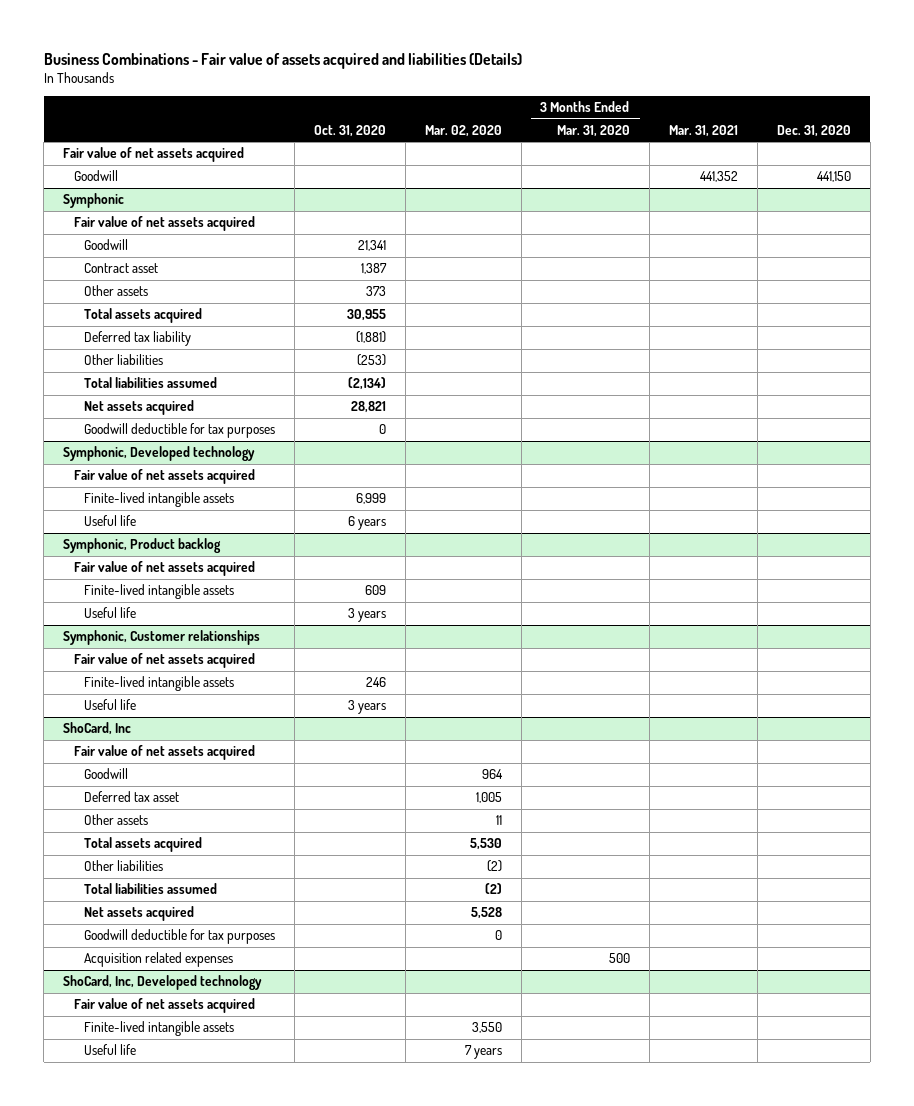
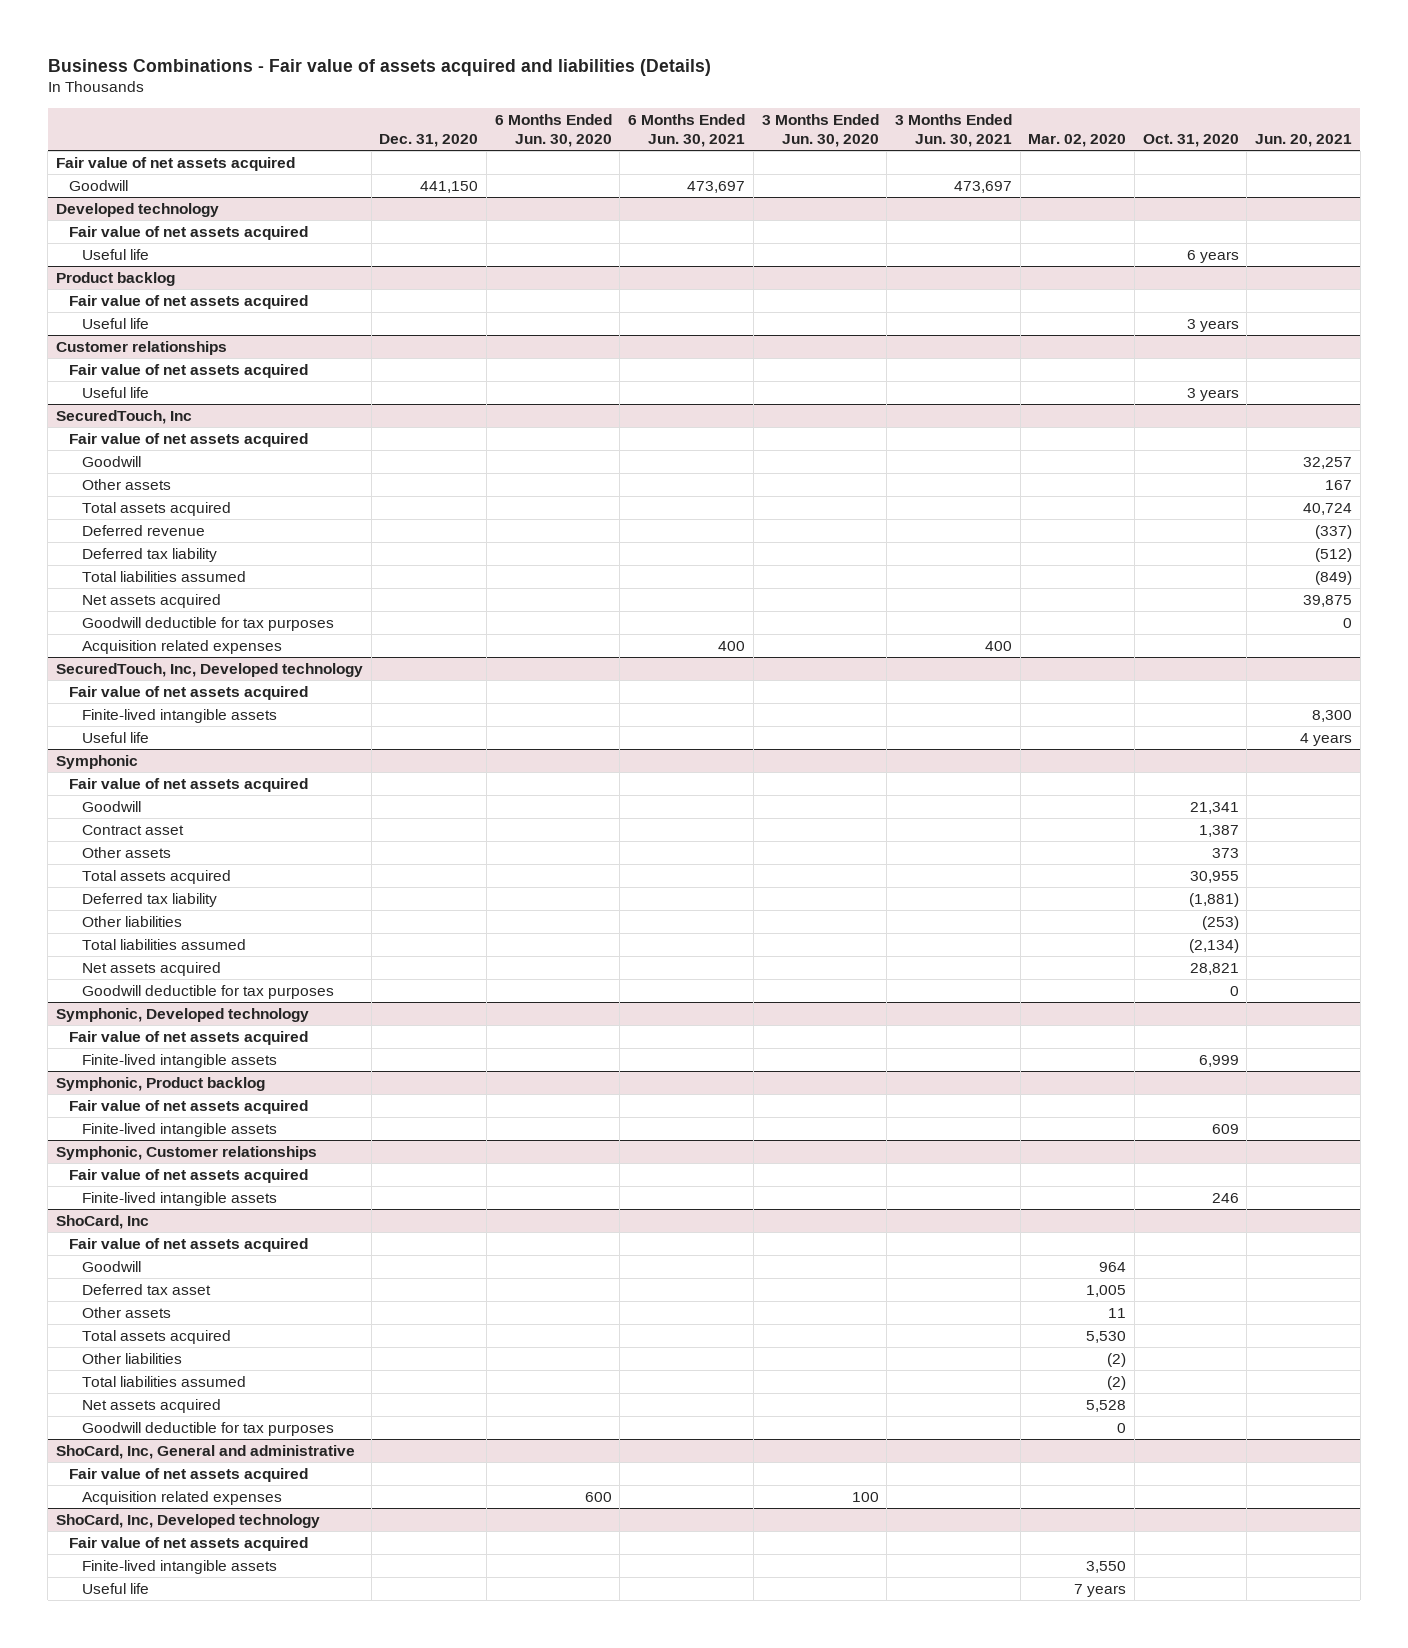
- | Oct. 31, 2020 | Mar. 02, 2020 | 3 Months Ended Mar. 31, 2020 | Mar. 31, 2021 | Dec. 31, 2020
+ | Dec. 31, 2020 | 6 Months Ended Jun. 30, 2020 | 6 Months Ended Jun. 30, 2021 | 3 Months Ended Jun. 30, 2020 | 3 Months Ended Jun. 30, 2021 | Mar. 02, 2020 | Oct. 31, 2020 | Jun. 20, 2021
+ Developed technology
+ Fair value of net assets acquired
+ Useful life | | | | | | | 6 years |
+ Product backlog
+ Fair value of net assets acquired
+ Useful life | | | | | | | 3 years |
+ Customer relationships
+ Fair value of net assets acquired
+ Useful life | | | | | | | 3 years |
+ SecuredTouch, Inc
+ Fair value of net assets acquired
+ Goodwill | | | | | | | | 32,257
+ Other assets | | | | | | | | 167
+ Total assets acquired | | | | | | | | 40,724
+ Deferred revenue | | | | | | | | (337)
+ Deferred tax liability | | | | | | | | (512)
+ Total liabilities assumed | | | | | | | | (849)
+ Net assets acquired | | | | | | | | 39,875
+ Goodwill deductible for tax purposes | | | | | | | | 0
+ Acquisition related expenses | | | 400 | | 400 | | |
+ SecuredTouch, Inc, Developed technology
+ Fair value of net assets acquired
+ Finite-lived intangible assets | | | | | | | | 8,300
+ Useful life | | | | | | | | 4 years
@ Symphonic, Developed technology
- Useful life | 6 years | | | |
@ Symphonic, Product backlog
- Useful life | 3 years | | | |
@ Symphonic, Customer relationships
- Useful life | 3 years | | | |
@ ShoCard, Inc
- Acquisition related expenses | | | 500 | |
+ ShoCard, Inc, General and administrative
+ Fair value of net assets acquired
+ Acquisition related expenses | | 600 | | 100 | | | |

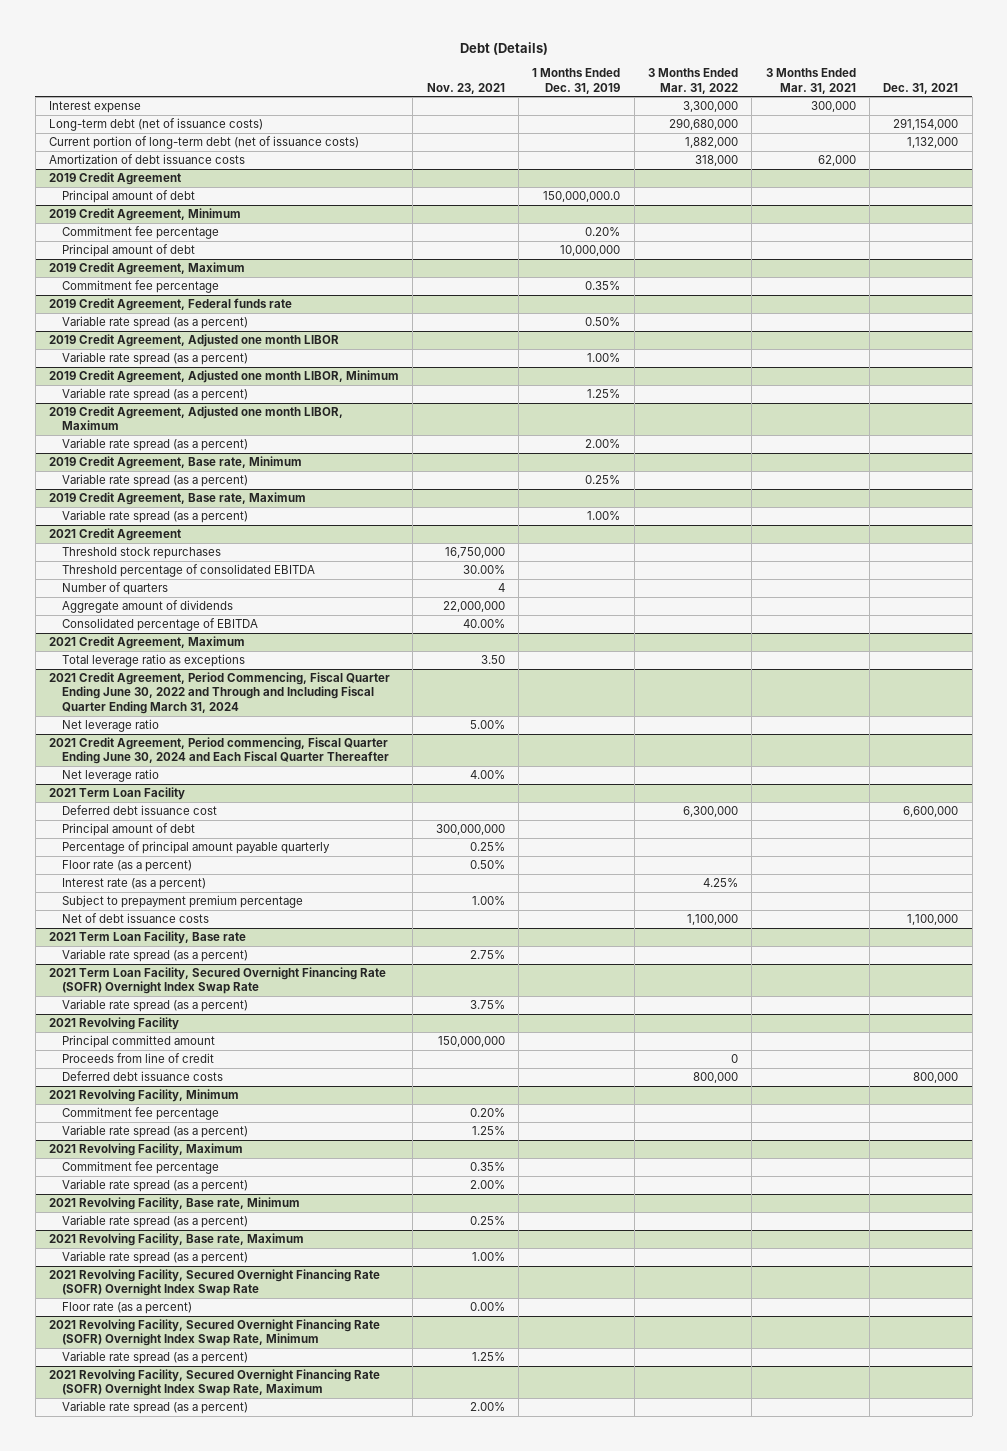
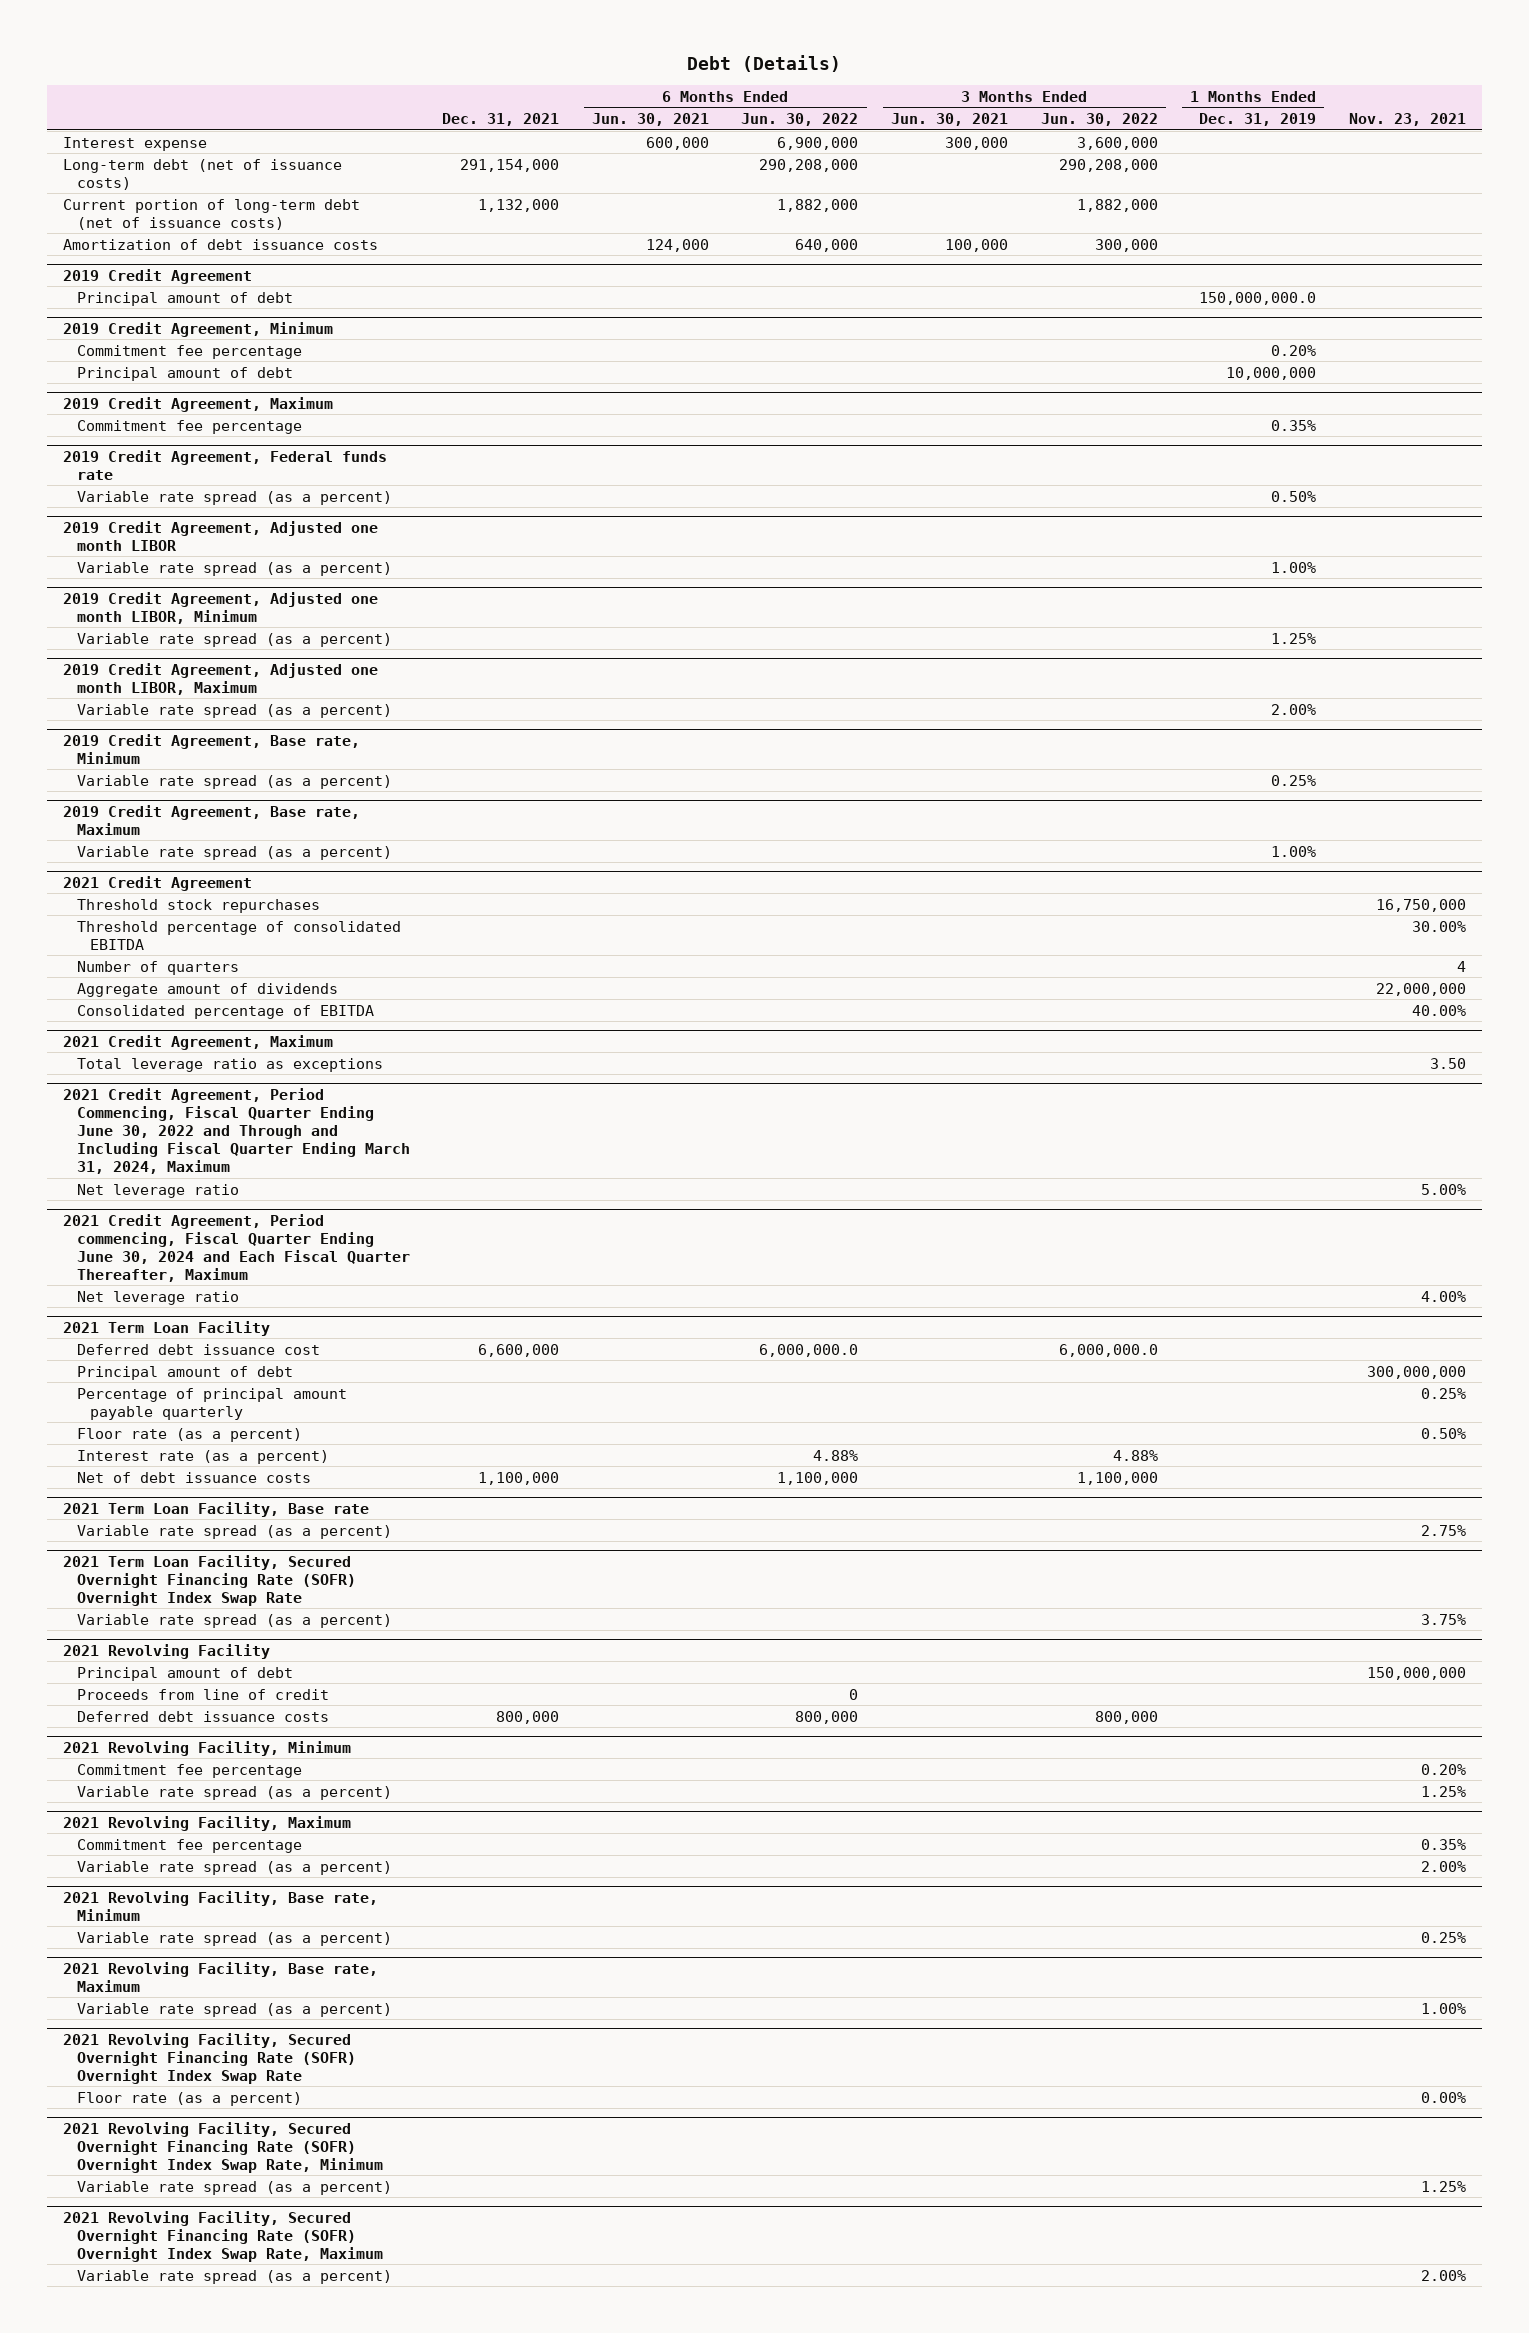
- | Nov. 23, 2021 | 1 Months Ended Dec. 31, 2019 | 3 Months Ended Mar. 31, 2022 | 3 Months Ended Mar. 31, 2021 | Dec. 31, 2021
+ | Dec. 31, 2021 | 6 Months Ended Jun. 30, 2021 | 6 Months Ended Jun. 30, 2022 | 3 Months Ended Jun. 30, 2021 | 3 Months Ended Jun. 30, 2022 | 1 Months Ended Dec. 31, 2019 | Nov. 23, 2021
- 2021 Credit Agreement, Period Commencing, Fiscal Quarter Ending June 30, 2022 and Through and Including Fiscal Quarter Ending March 31, 2024
+ 2021 Credit Agreement, Period Commencing, Fiscal Quarter Ending June 30, 2022 and Through and Including Fiscal Quarter Ending March 31, 2024, Maximum
- 2021 Credit Agreement, Period commencing, Fiscal Quarter Ending June 30, 2024 and Each Fiscal Quarter Thereafter
+ 2021 Credit Agreement, Period commencing, Fiscal Quarter Ending June 30, 2024 and Each Fiscal Quarter Thereafter, Maximum
@ 2021 Term Loan Facility
- Subject to prepayment premium percentage | 1.00% | | | |
@ 2021 Revolving Facility
- Principal committed amount | 150,000,000 | | | |
+ Principal amount of debt | | | | | | | 150,000,000

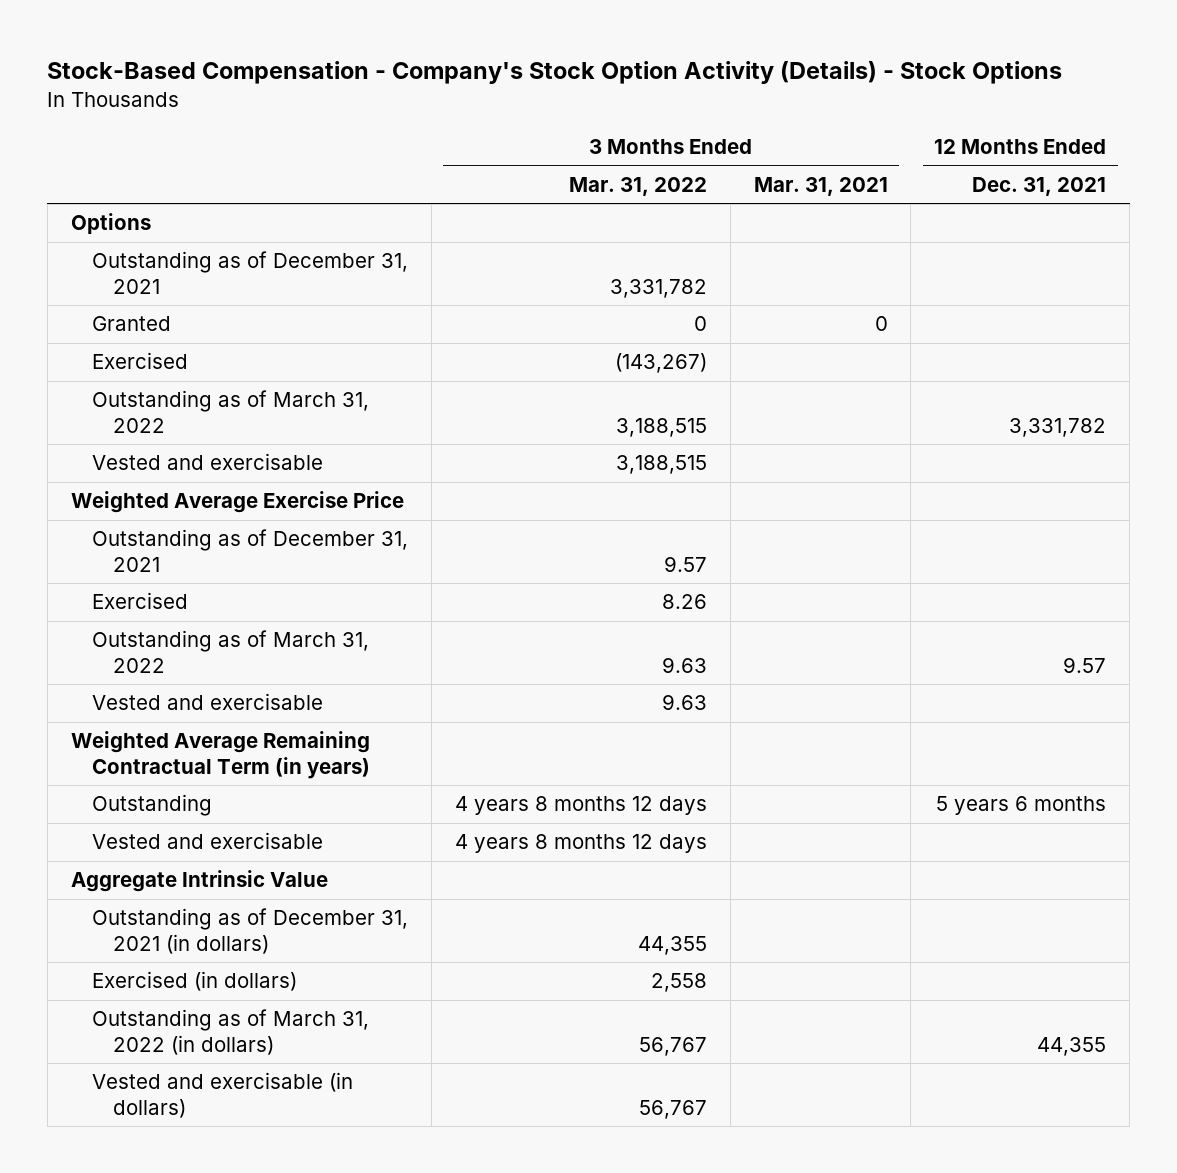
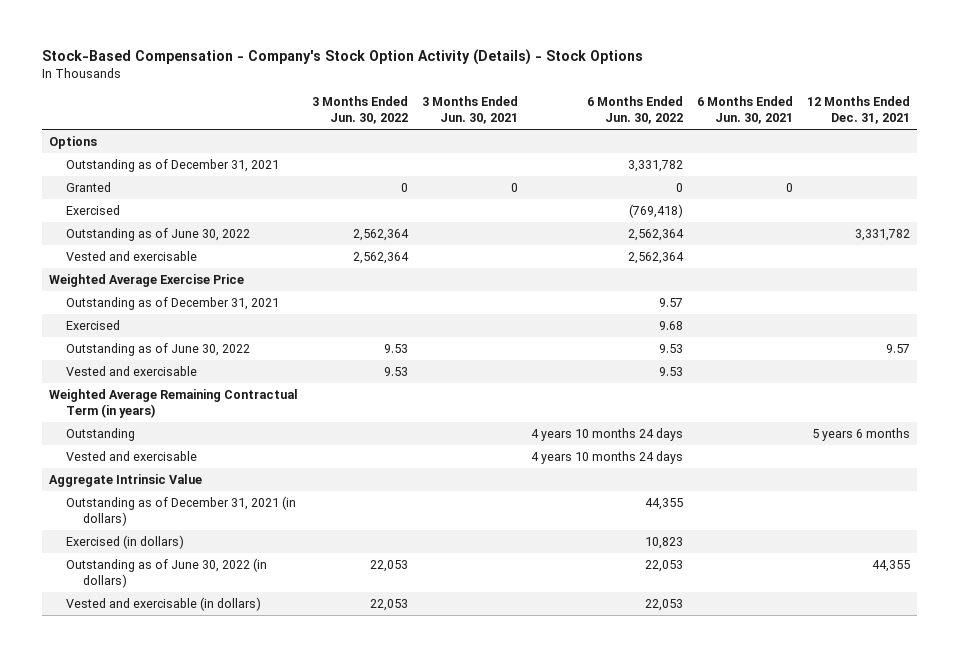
- | 3 Months Ended Mar. 31, 2022 | 3 Months Ended Mar. 31, 2021 | 12 Months Ended Dec. 31, 2021
+ | 3 Months Ended Jun. 30, 2022 | 3 Months Ended Jun. 30, 2021 | 6 Months Ended Jun. 30, 2022 | 6 Months Ended Jun. 30, 2021 | 12 Months Ended Dec. 31, 2021
- Outstanding as of March 31, 2022 | 3,188,515 | | 3,331,782
+ Outstanding as of June 30, 2022 | 2,562,364 | | 2,562,364 | | 3,331,782
- Outstanding as of March 31, 2022 | 9.63 | | 9.57
+ Outstanding as of June 30, 2022 | 9.53 | | 9.53 | | 9.57
- Outstanding as of March 31, 2022 (in dollars) | 56,767 | | 44,355
+ Outstanding as of June 30, 2022 (in dollars) | 22,053 | | 22,053 | | 44,355

